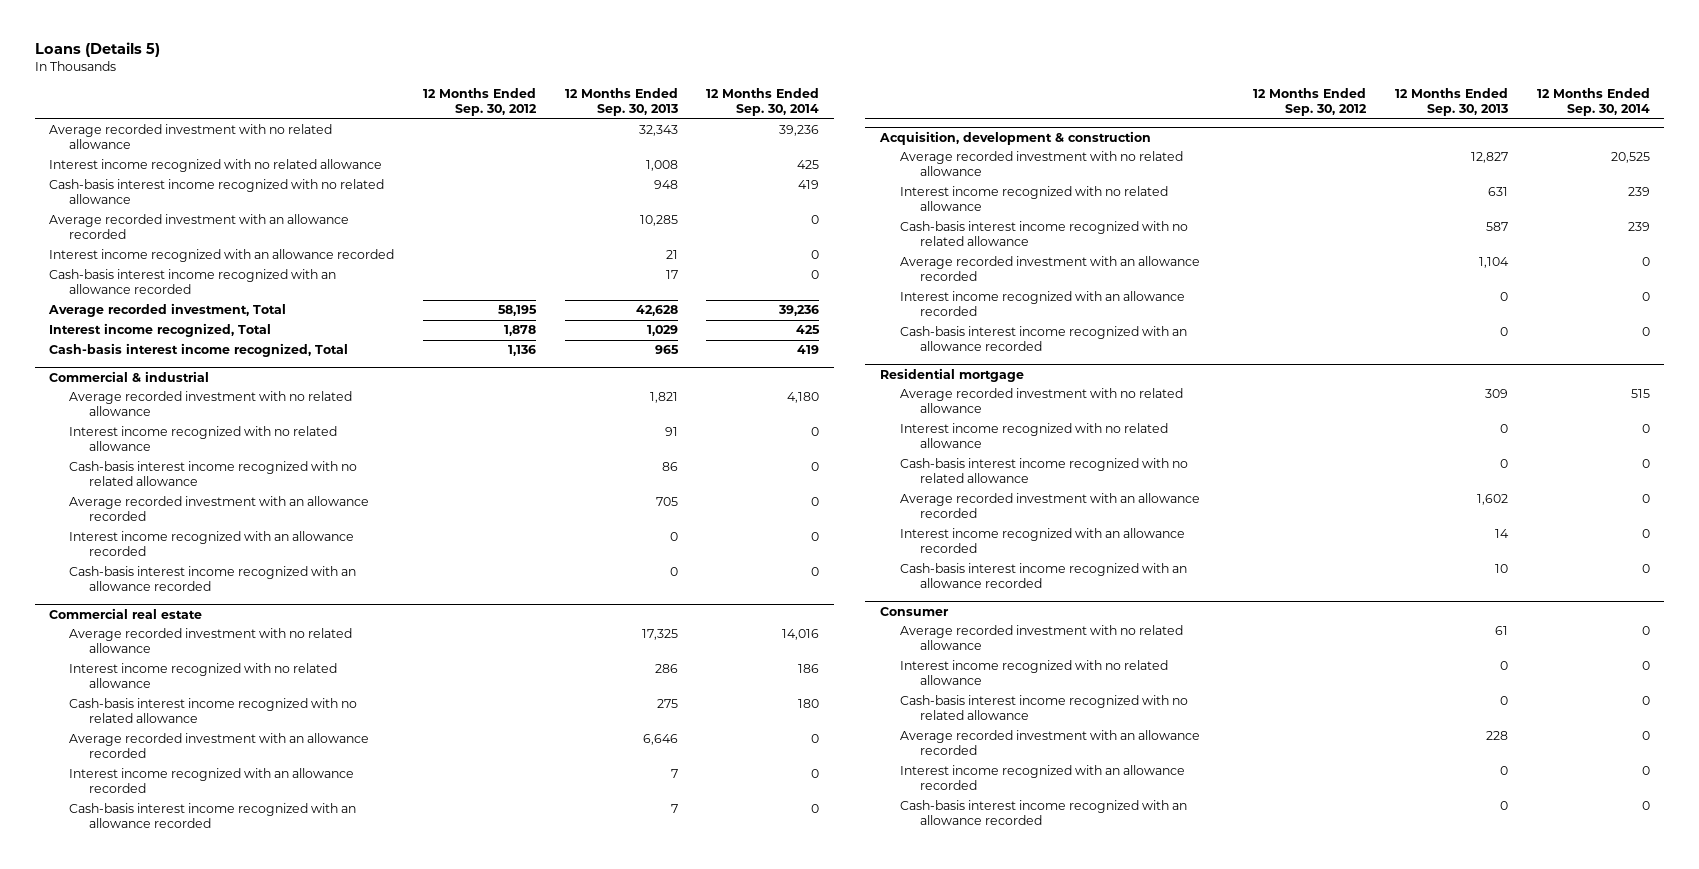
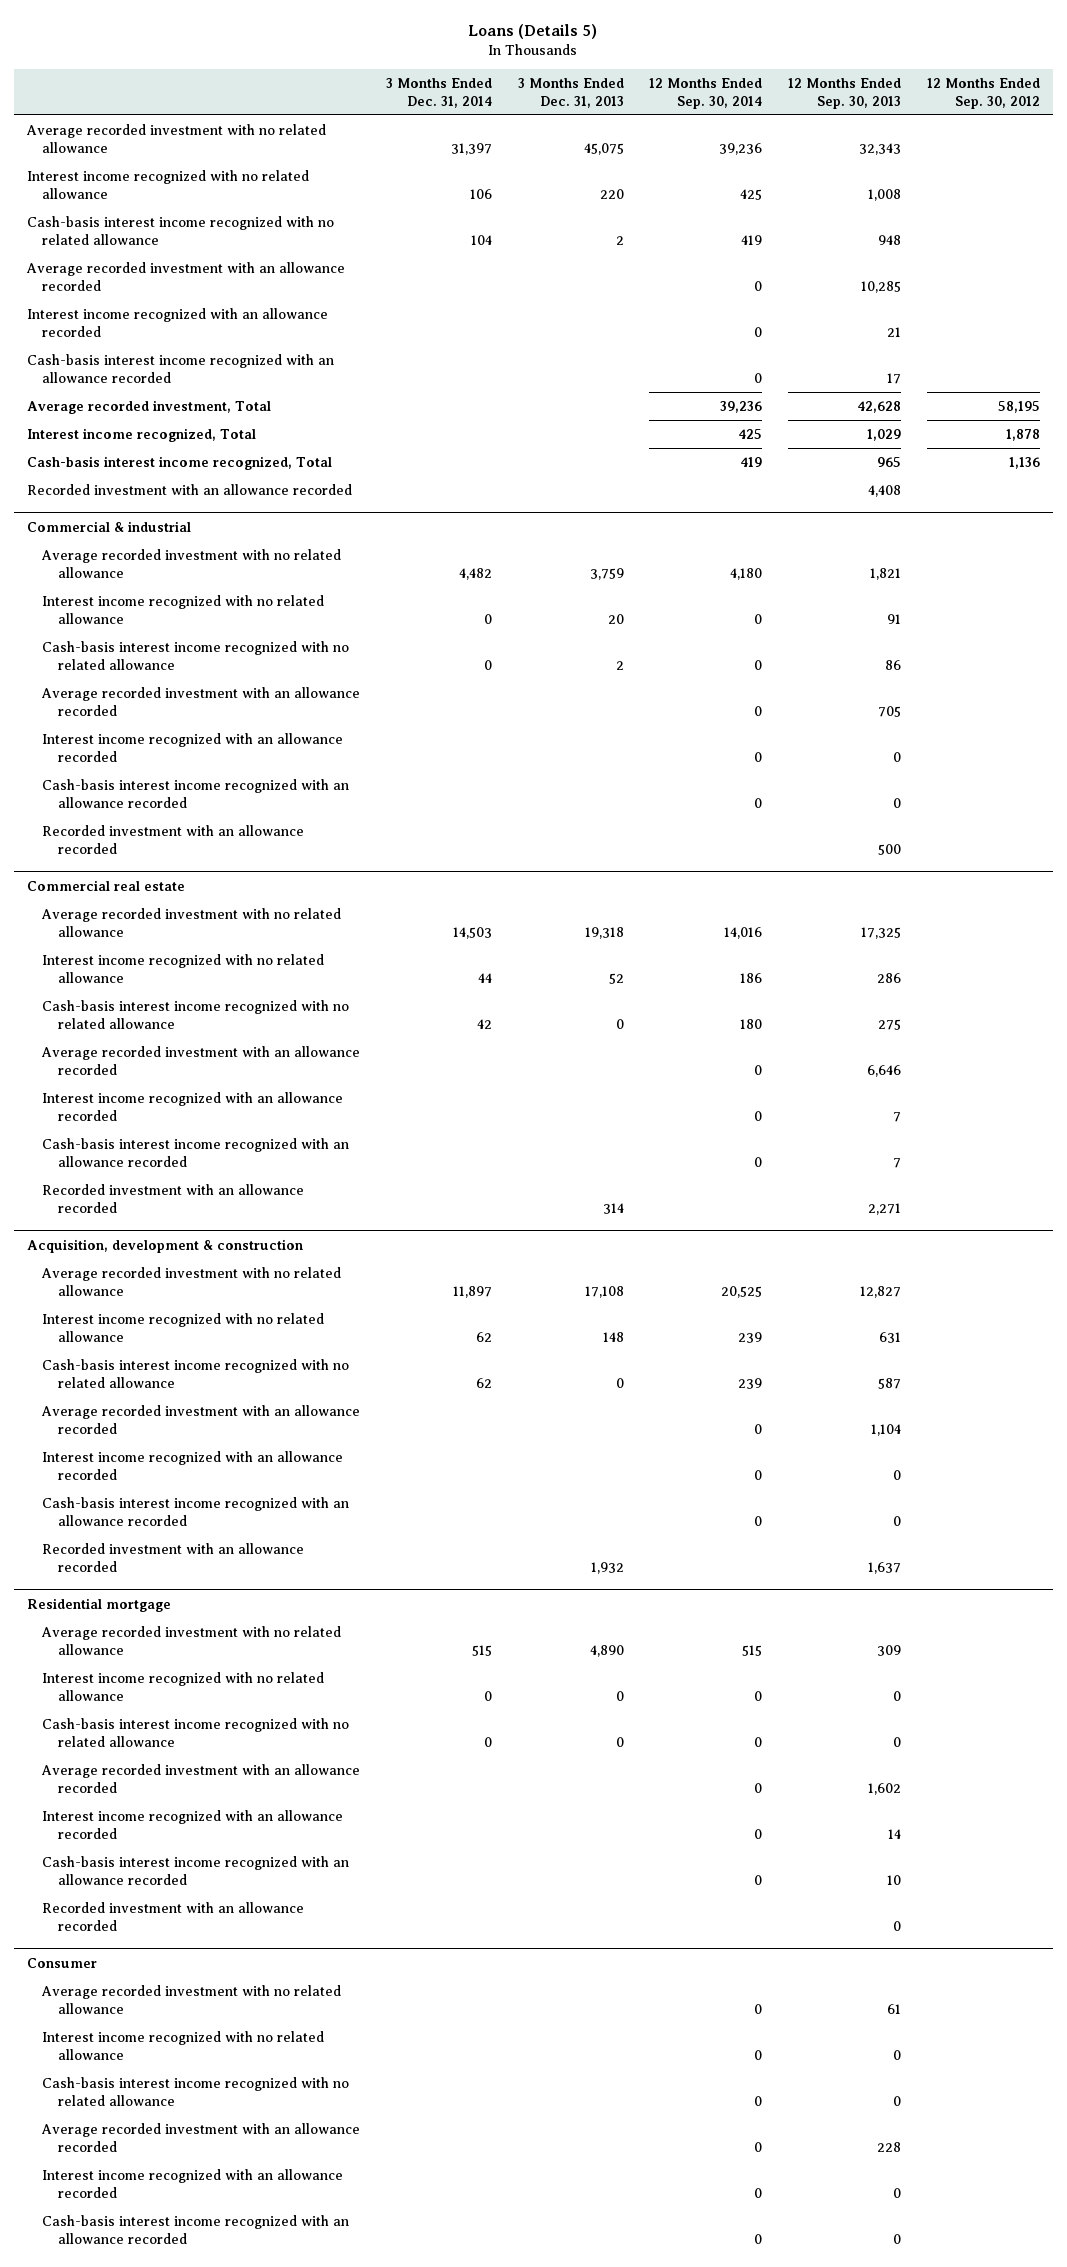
- | 12 Months Ended Sep. 30, 2012 | 12 Months Ended Sep. 30, 2013 | 12 Months Ended Sep. 30, 2014
+ | 3 Months Ended Dec. 31, 2014 | 3 Months Ended Dec. 31, 2013 | 12 Months Ended Sep. 30, 2014 | 12 Months Ended Sep. 30, 2013 | 12 Months Ended Sep. 30, 2012
+ Recorded investment with an allowance recorded | | | | 4,408 |
@ Commercial & industrial
+ Recorded investment with an allowance recorded | | | | 500 |
@ Commercial real estate
+ Recorded investment with an allowance recorded | | 314 | | 2,271 |
@ Acquisition, development & construction
+ Recorded investment with an allowance recorded | | 1,932 | | 1,637 |
@ Residential mortgage
+ Recorded investment with an allowance recorded | | | | 0 |

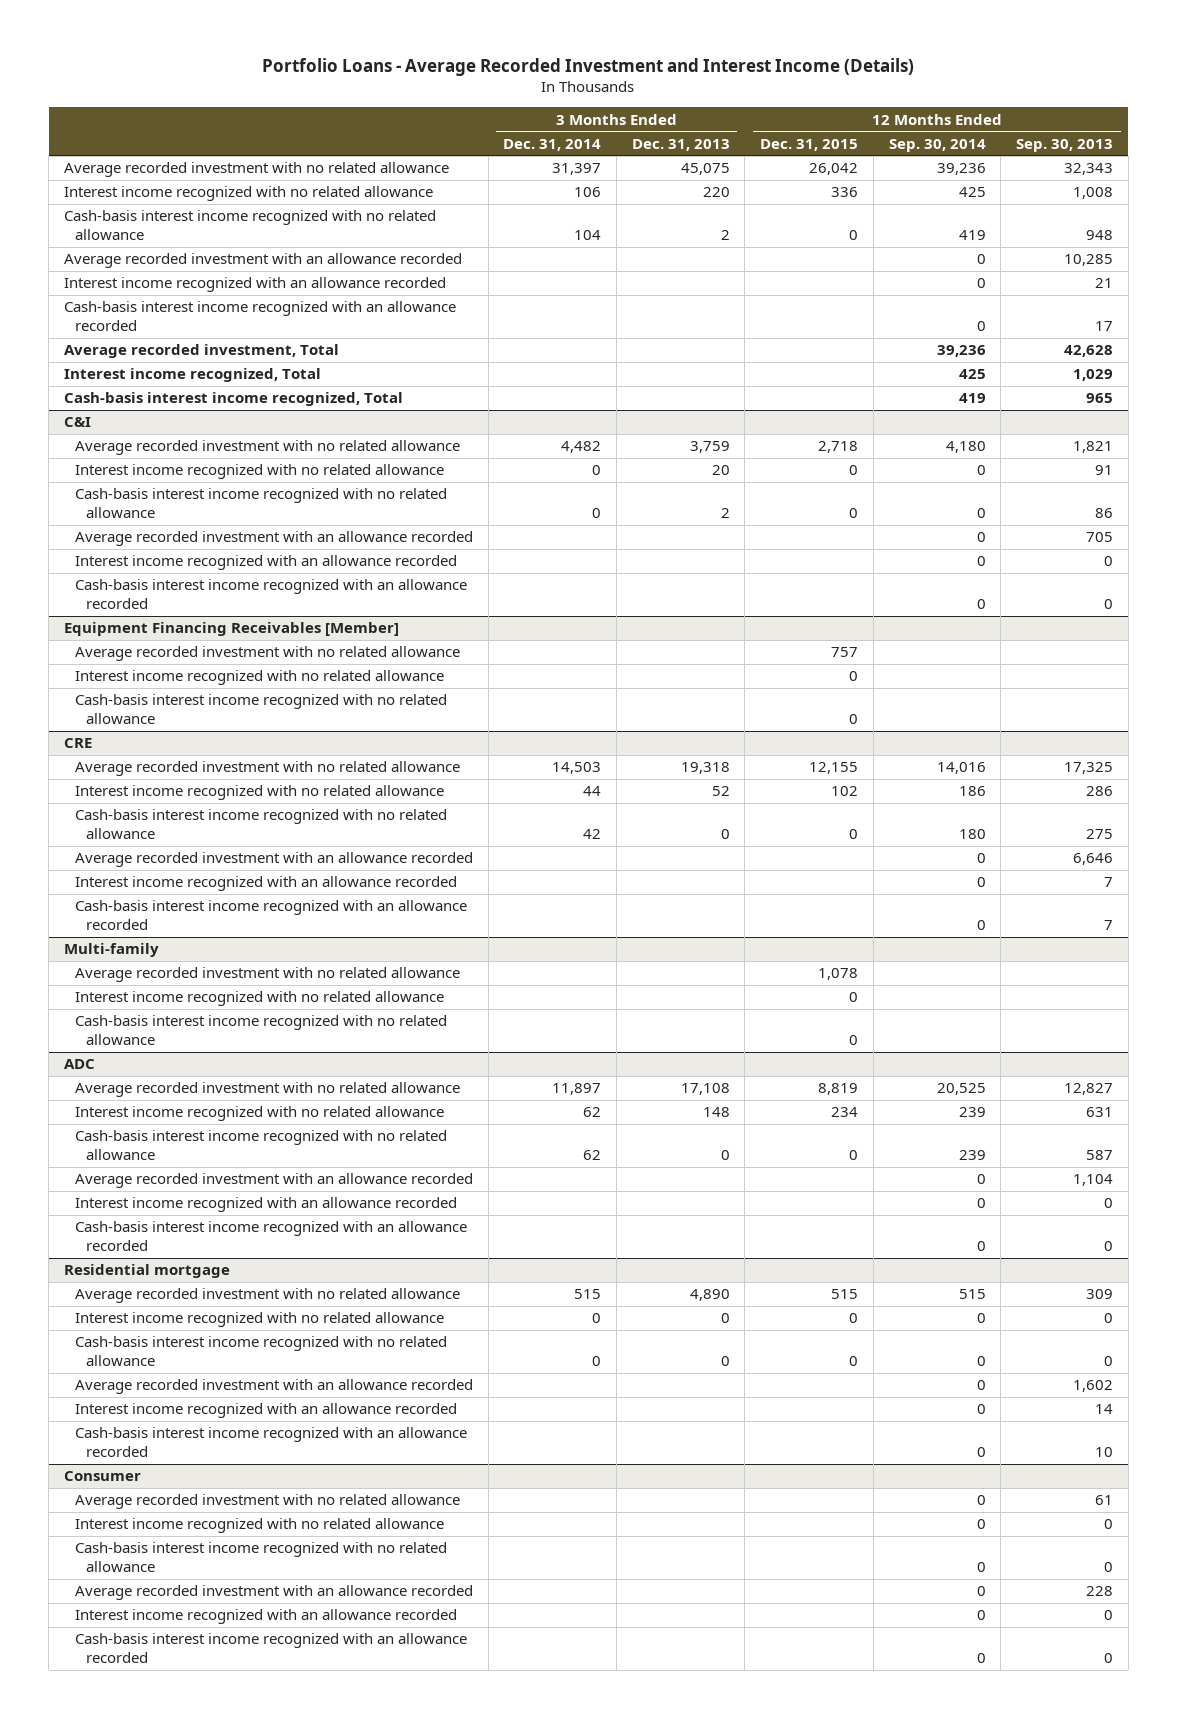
- Loans (Details 5)
+ Portfolio Loans - Average Recorded Investment and Interest Income (Details)
- | 3 Months Ended Dec. 31, 2014 | 3 Months Ended Dec. 31, 2013 | 12 Months Ended Sep. 30, 2014 | 12 Months Ended Sep. 30, 2013 | 12 Months Ended Sep. 30, 2012
+ | 3 Months Ended Dec. 31, 2014 | 3 Months Ended Dec. 31, 2013 | 12 Months Ended Dec. 31, 2015 | 12 Months Ended Sep. 30, 2014 | 12 Months Ended Sep. 30, 2013
- Recorded investment with an allowance recorded | | | | 4,408 |
- Commercial & industrial
+ C&I
- Recorded investment with an allowance recorded | | | | 500 |
- Commercial real estate
+ Equipment Financing Receivables [Member]
+ Average recorded investment with no related allowance | | | 757 | |
+ Interest income recognized with no related allowance | | | 0 | |
+ Cash-basis interest income recognized with no related allowance | | | 0 | |
+ CRE
- Recorded investment with an allowance recorded | | 314 | | 2,271 |
- Acquisition, development & construction
+ Multi-family
+ Average recorded investment with no related allowance | | | 1,078 | |
+ Interest income recognized with no related allowance | | | 0 | |
+ Cash-basis interest income recognized with no related allowance | | | 0 | |
+ ADC
- Recorded investment with an allowance recorded | | 1,932 | | 1,637 |
@ Residential mortgage
- Recorded investment with an allowance recorded | | | | 0 |

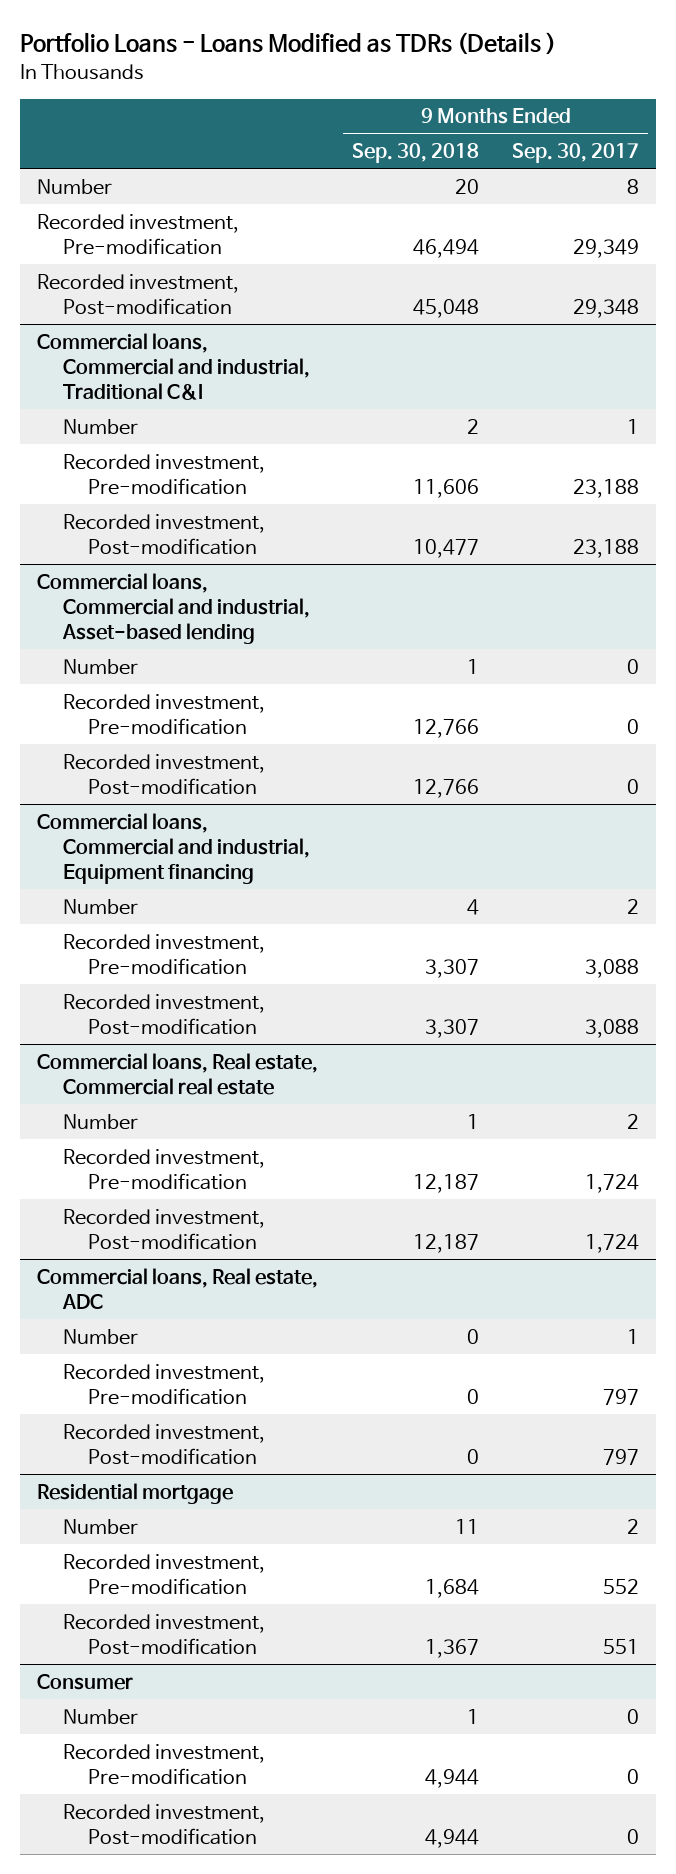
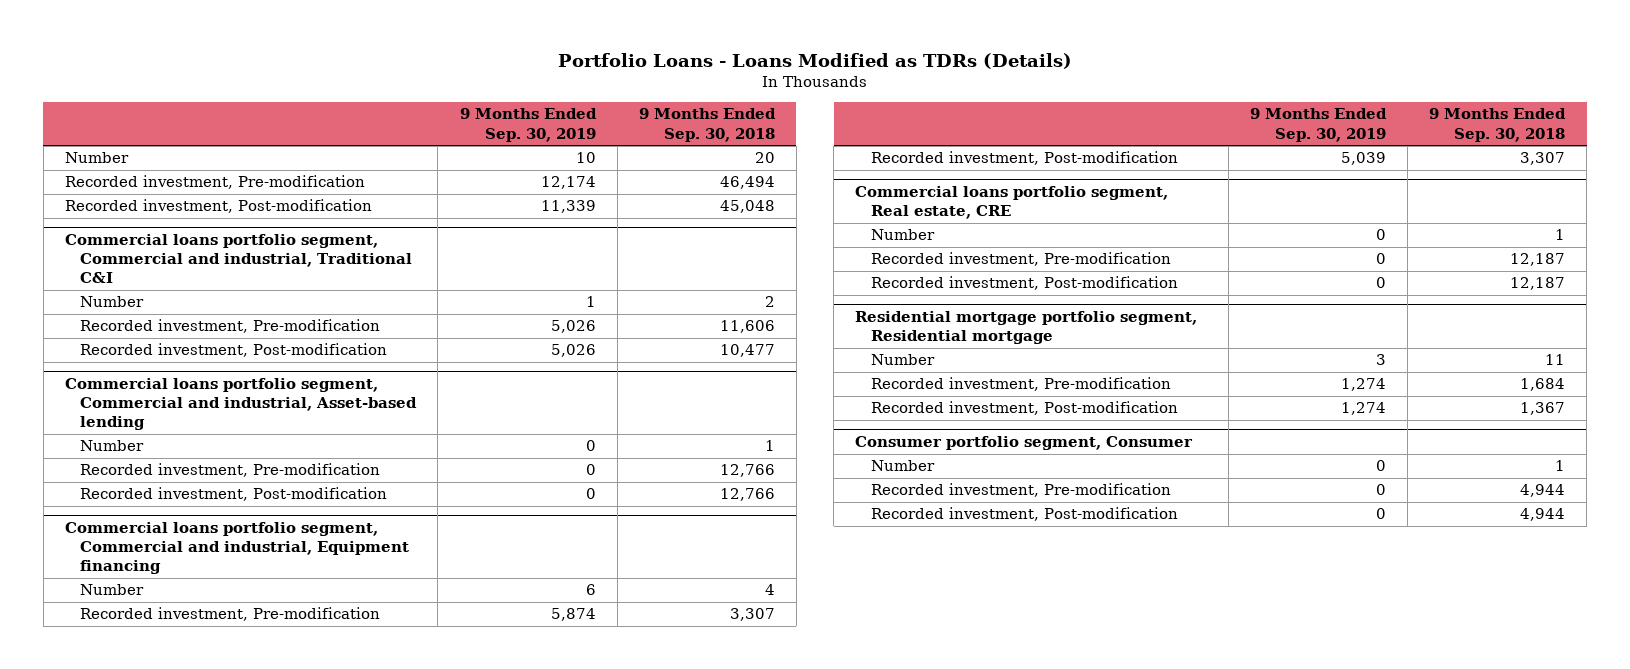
- Portfolio Loans - Loans Modified as TDRs (Details )
+ Portfolio Loans - Loans Modified as TDRs (Details)
- | 9 Months Ended Sep. 30, 2018 | 9 Months Ended Sep. 30, 2017
+ | 9 Months Ended Sep. 30, 2019 | 9 Months Ended Sep. 30, 2018
- Commercial loans, Commercial and industrial, Traditional C&I
+ Commercial loans portfolio segment, Commercial and industrial, Traditional C&I
- Commercial loans, Commercial and industrial, Asset-based lending
+ Commercial loans portfolio segment, Commercial and industrial, Asset-based lending
- Commercial loans, Commercial and industrial, Equipment financing
+ Commercial loans portfolio segment, Commercial and industrial, Equipment financing
- Commercial loans, Real estate, Commercial real estate
+ Commercial loans portfolio segment, Real estate, CRE
- Commercial loans, Real estate, ADC
- Number | 0 | 1
- Recorded investment, Pre-modification | 0 | 797
- Recorded investment, Post-modification | 0 | 797
- Residential mortgage
+ Residential mortgage portfolio segment, Residential mortgage
- Consumer
+ Consumer portfolio segment, Consumer

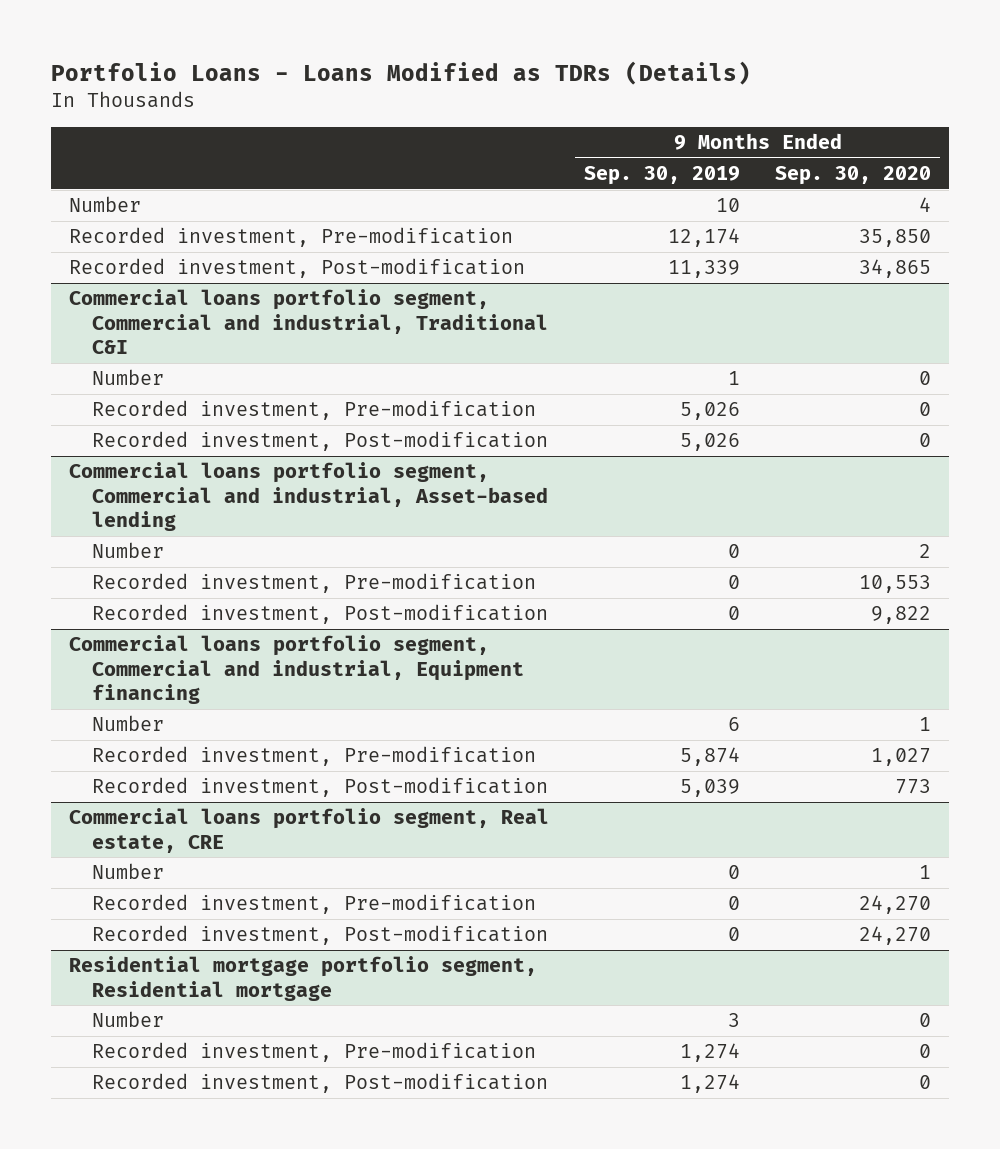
- | 9 Months Ended Sep. 30, 2019 | 9 Months Ended Sep. 30, 2018
+ | 9 Months Ended Sep. 30, 2019 | 9 Months Ended Sep. 30, 2020
- Consumer portfolio segment, Consumer
- Number | 0 | 1
- Recorded investment, Pre-modification | 0 | 4,944
- Recorded investment, Post-modification | 0 | 4,944

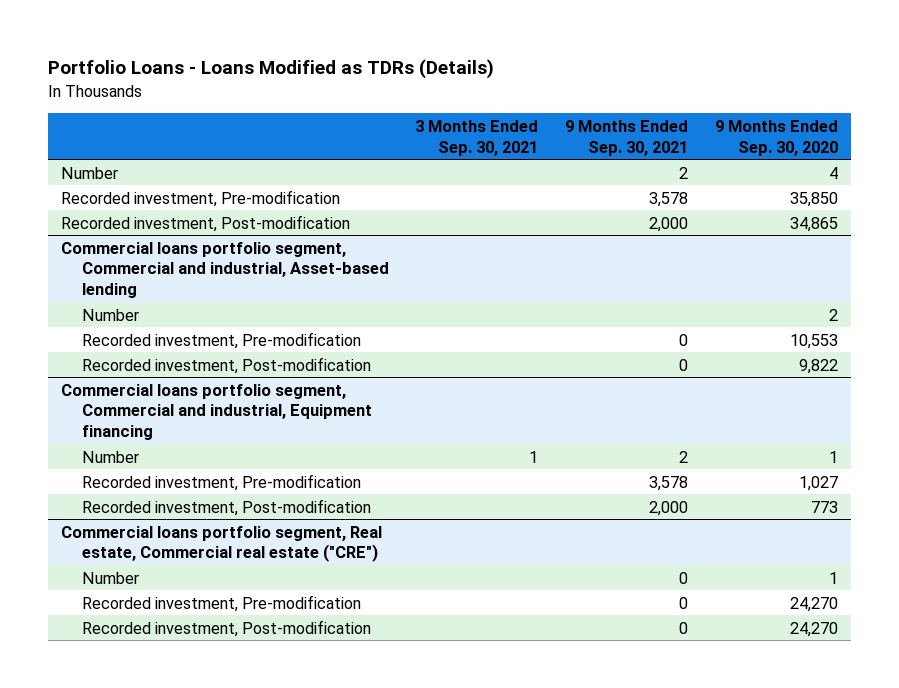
- | 9 Months Ended Sep. 30, 2019 | 9 Months Ended Sep. 30, 2020
+ | 3 Months Ended Sep. 30, 2021 | 9 Months Ended Sep. 30, 2021 | 9 Months Ended Sep. 30, 2020
- Commercial loans portfolio segment, Commercial and industrial, Traditional C&I
- Number | 1 | 0
- Recorded investment, Pre-modification | 5,026 | 0
- Recorded investment, Post-modification | 5,026 | 0
- Commercial loans portfolio segment, Real estate, CRE
+ Commercial loans portfolio segment, Real estate, Commercial real estate ("CRE")
- Residential mortgage portfolio segment, Residential mortgage
- Number | 3 | 0
- Recorded investment, Pre-modification | 1,274 | 0
- Recorded investment, Post-modification | 1,274 | 0

